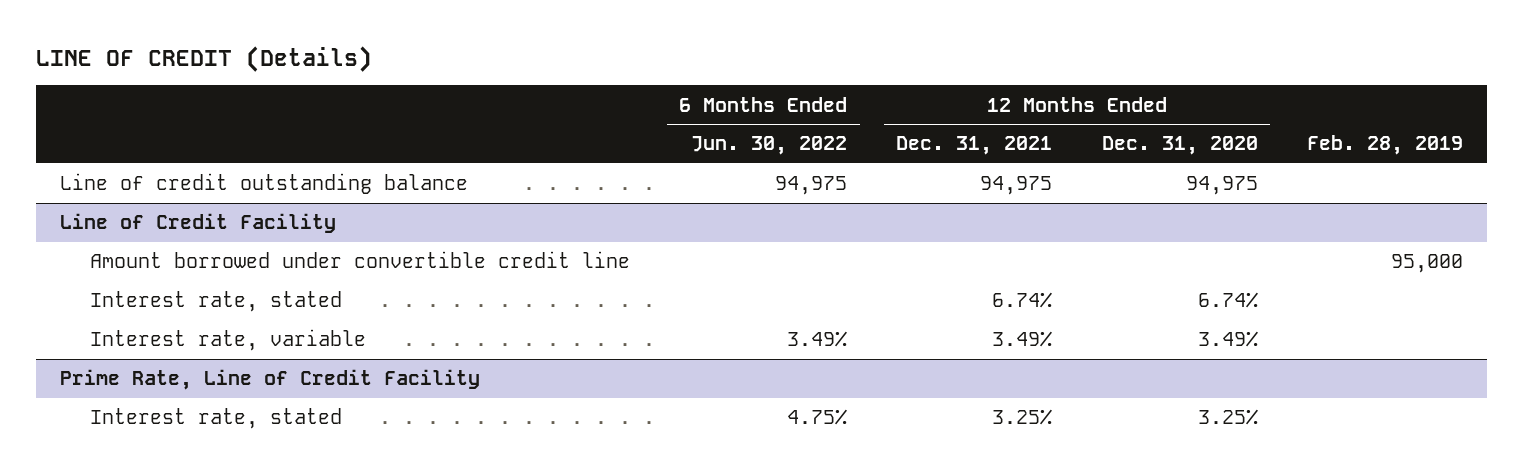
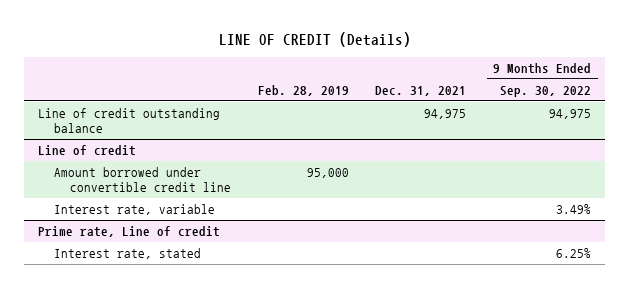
- | 6 Months Ended Jun. 30, 2022 | 12 Months Ended Dec. 31, 2021 | 12 Months Ended Dec. 31, 2020 | Feb. 28, 2019
+ | Feb. 28, 2019 | Dec. 31, 2021 | 9 Months Ended Sep. 30, 2022
- Line of Credit Facility
+ Line of credit
- Interest rate, stated | | 6.74% | 6.74% |
- Prime Rate, Line of Credit Facility
+ Prime rate, Line of credit

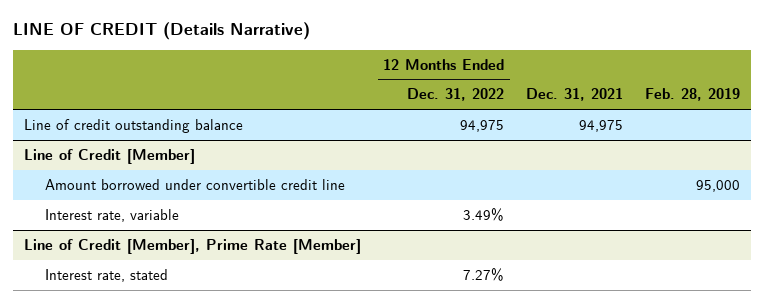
- LINE OF CREDIT (Details)
+ LINE OF CREDIT (Details Narrative)
- | Feb. 28, 2019 | Dec. 31, 2021 | 9 Months Ended Sep. 30, 2022
+ | 12 Months Ended Dec. 31, 2022 | Dec. 31, 2021 | Feb. 28, 2019
- Line of credit
+ Line of Credit [Member]
- Prime rate, Line of credit
+ Line of Credit [Member], Prime Rate [Member]

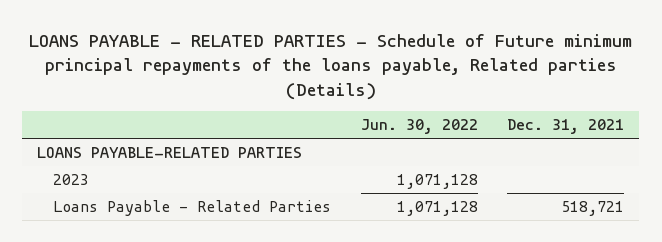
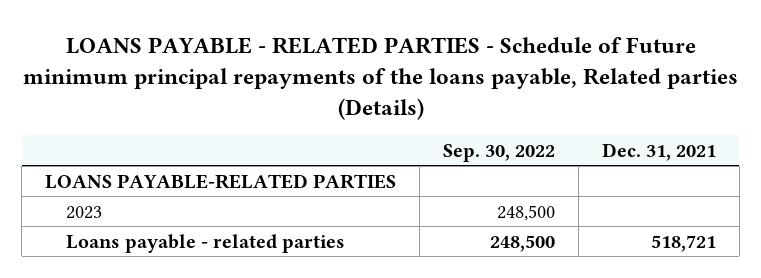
- | Jun. 30, 2022 | Dec. 31, 2021
+ | Sep. 30, 2022 | Dec. 31, 2021
- Loans Payable - Related Parties | 1,071,128 | 518,721
+ Loans payable - related parties | 248,500 | 518,721

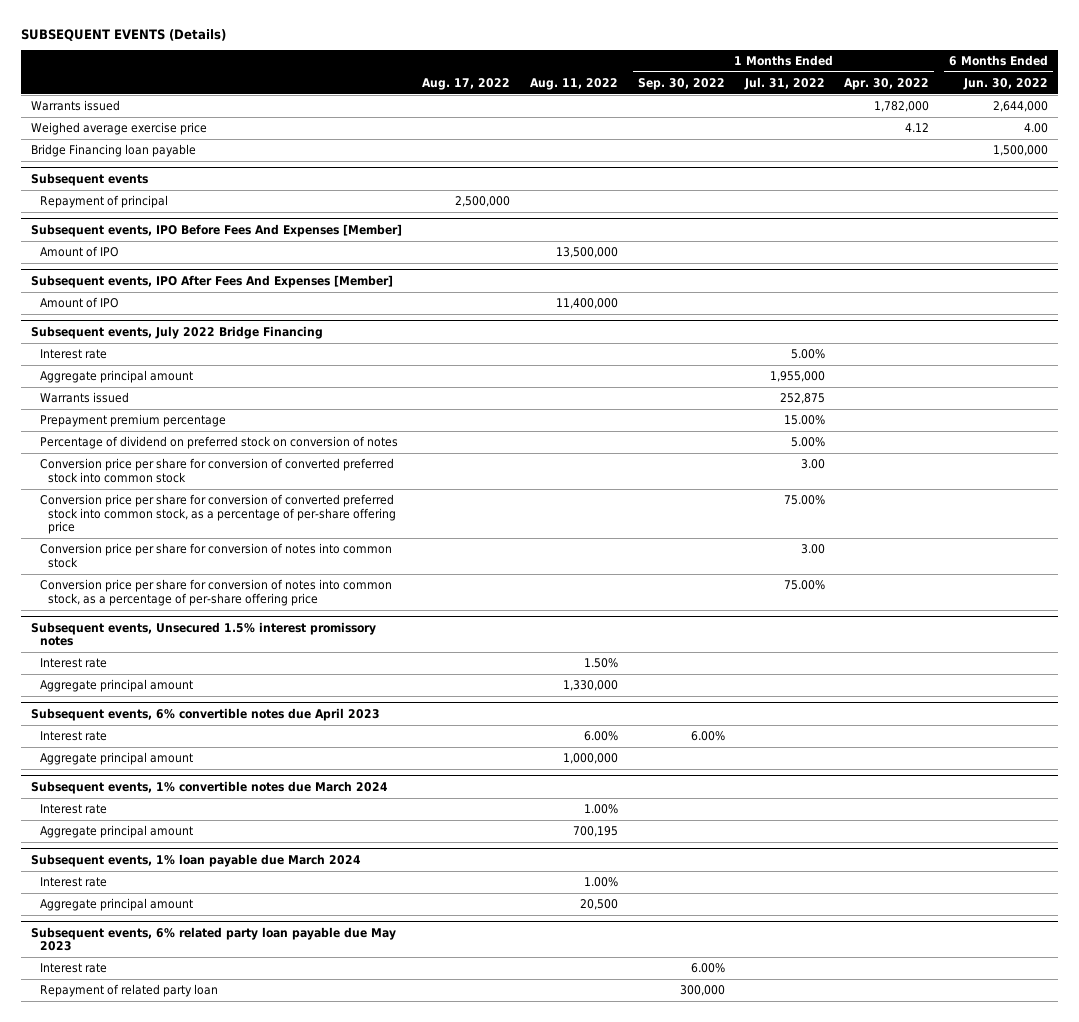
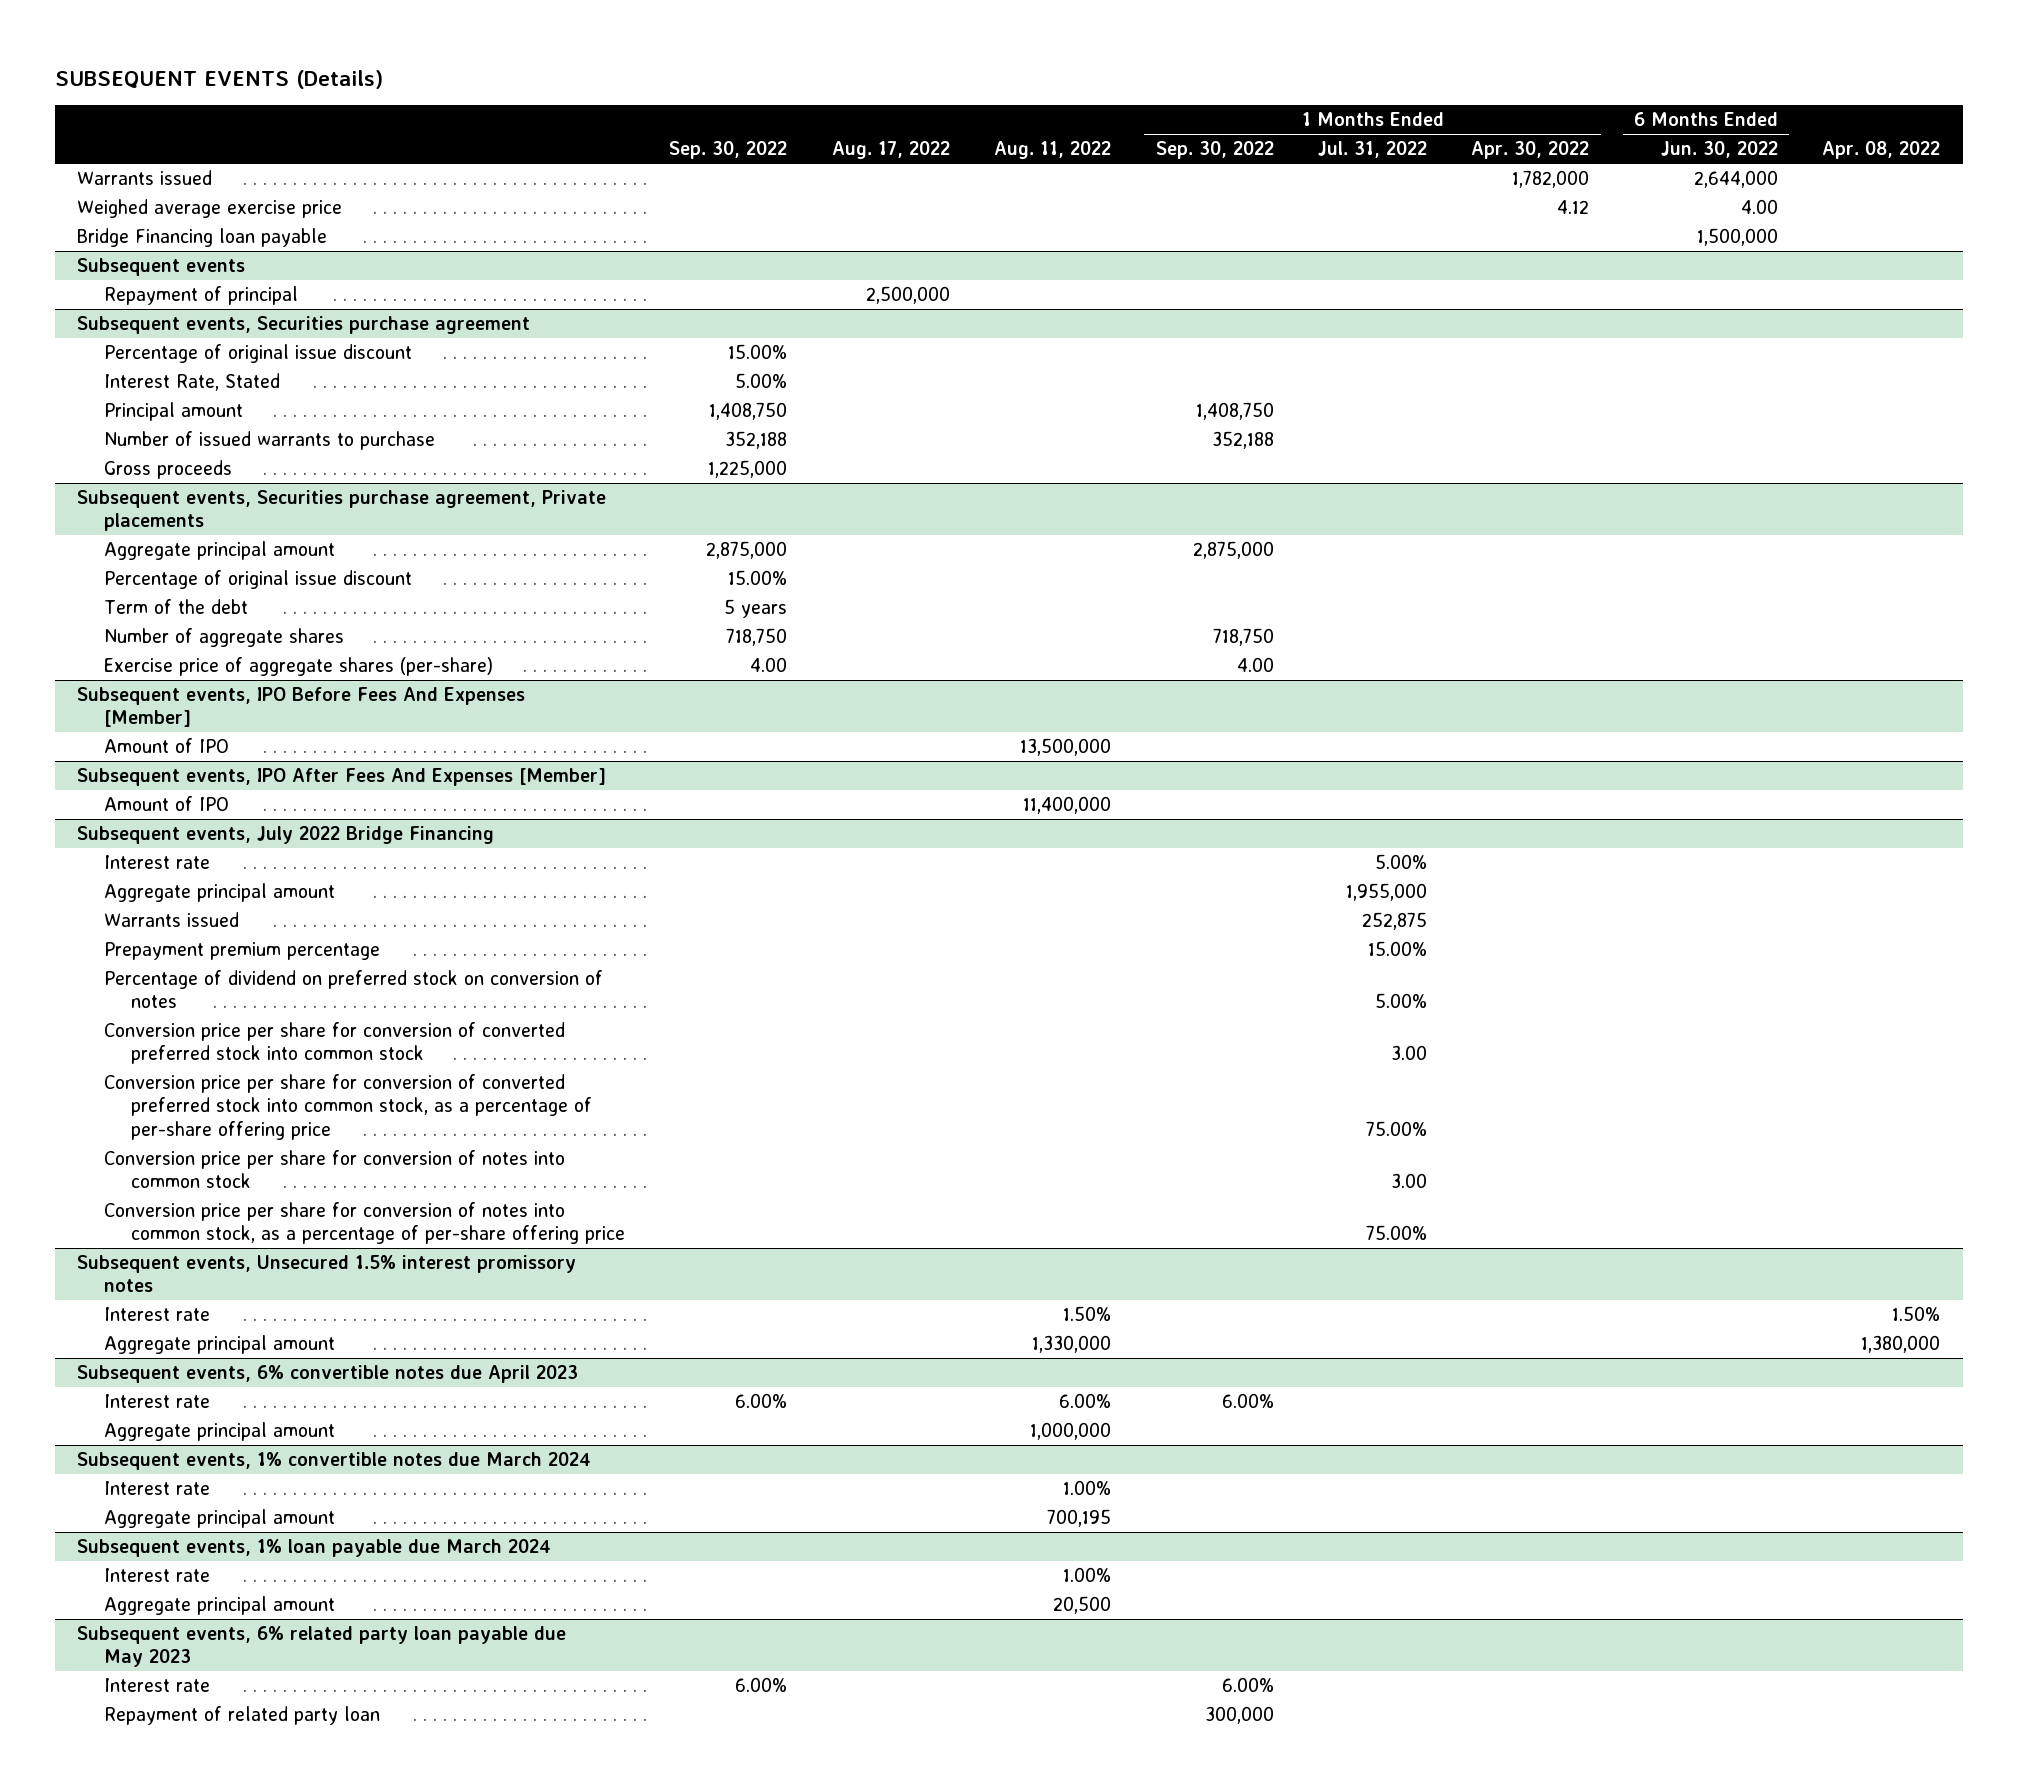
- | Aug. 17, 2022 | Aug. 11, 2022 | 1 Months Ended Sep. 30, 2022 | 1 Months Ended Jul. 31, 2022 | 1 Months Ended Apr. 30, 2022 | 6 Months Ended Jun. 30, 2022
+ | Sep. 30, 2022 | Aug. 17, 2022 | Aug. 11, 2022 | 1 Months Ended Sep. 30, 2022 | 1 Months Ended Jul. 31, 2022 | 1 Months Ended Apr. 30, 2022 | 6 Months Ended Jun. 30, 2022 | Apr. 08, 2022
+ Subsequent events, Securities purchase agreement
+ Percentage of original issue discount | 15.00% | | | | | | |
+ Interest Rate, Stated | 5.00% | | | | | | |
+ Principal amount | 1,408,750 | | | 1,408,750 | | | |
+ Number of issued warrants to purchase | 352,188 | | | 352,188 | | | |
+ Gross proceeds | 1,225,000 | | | | | | |
+ Subsequent events, Securities purchase agreement, Private placements
+ Aggregate principal amount | 2,875,000 | | | 2,875,000 | | | |
+ Percentage of original issue discount | 15.00% | | | | | | |
+ Term of the debt | 5 years | | | | | | |
+ Number of aggregate shares | 718,750 | | | 718,750 | | | |
+ Exercise price of aggregate shares (per-share) | 4.00 | | | 4.00 | | | |

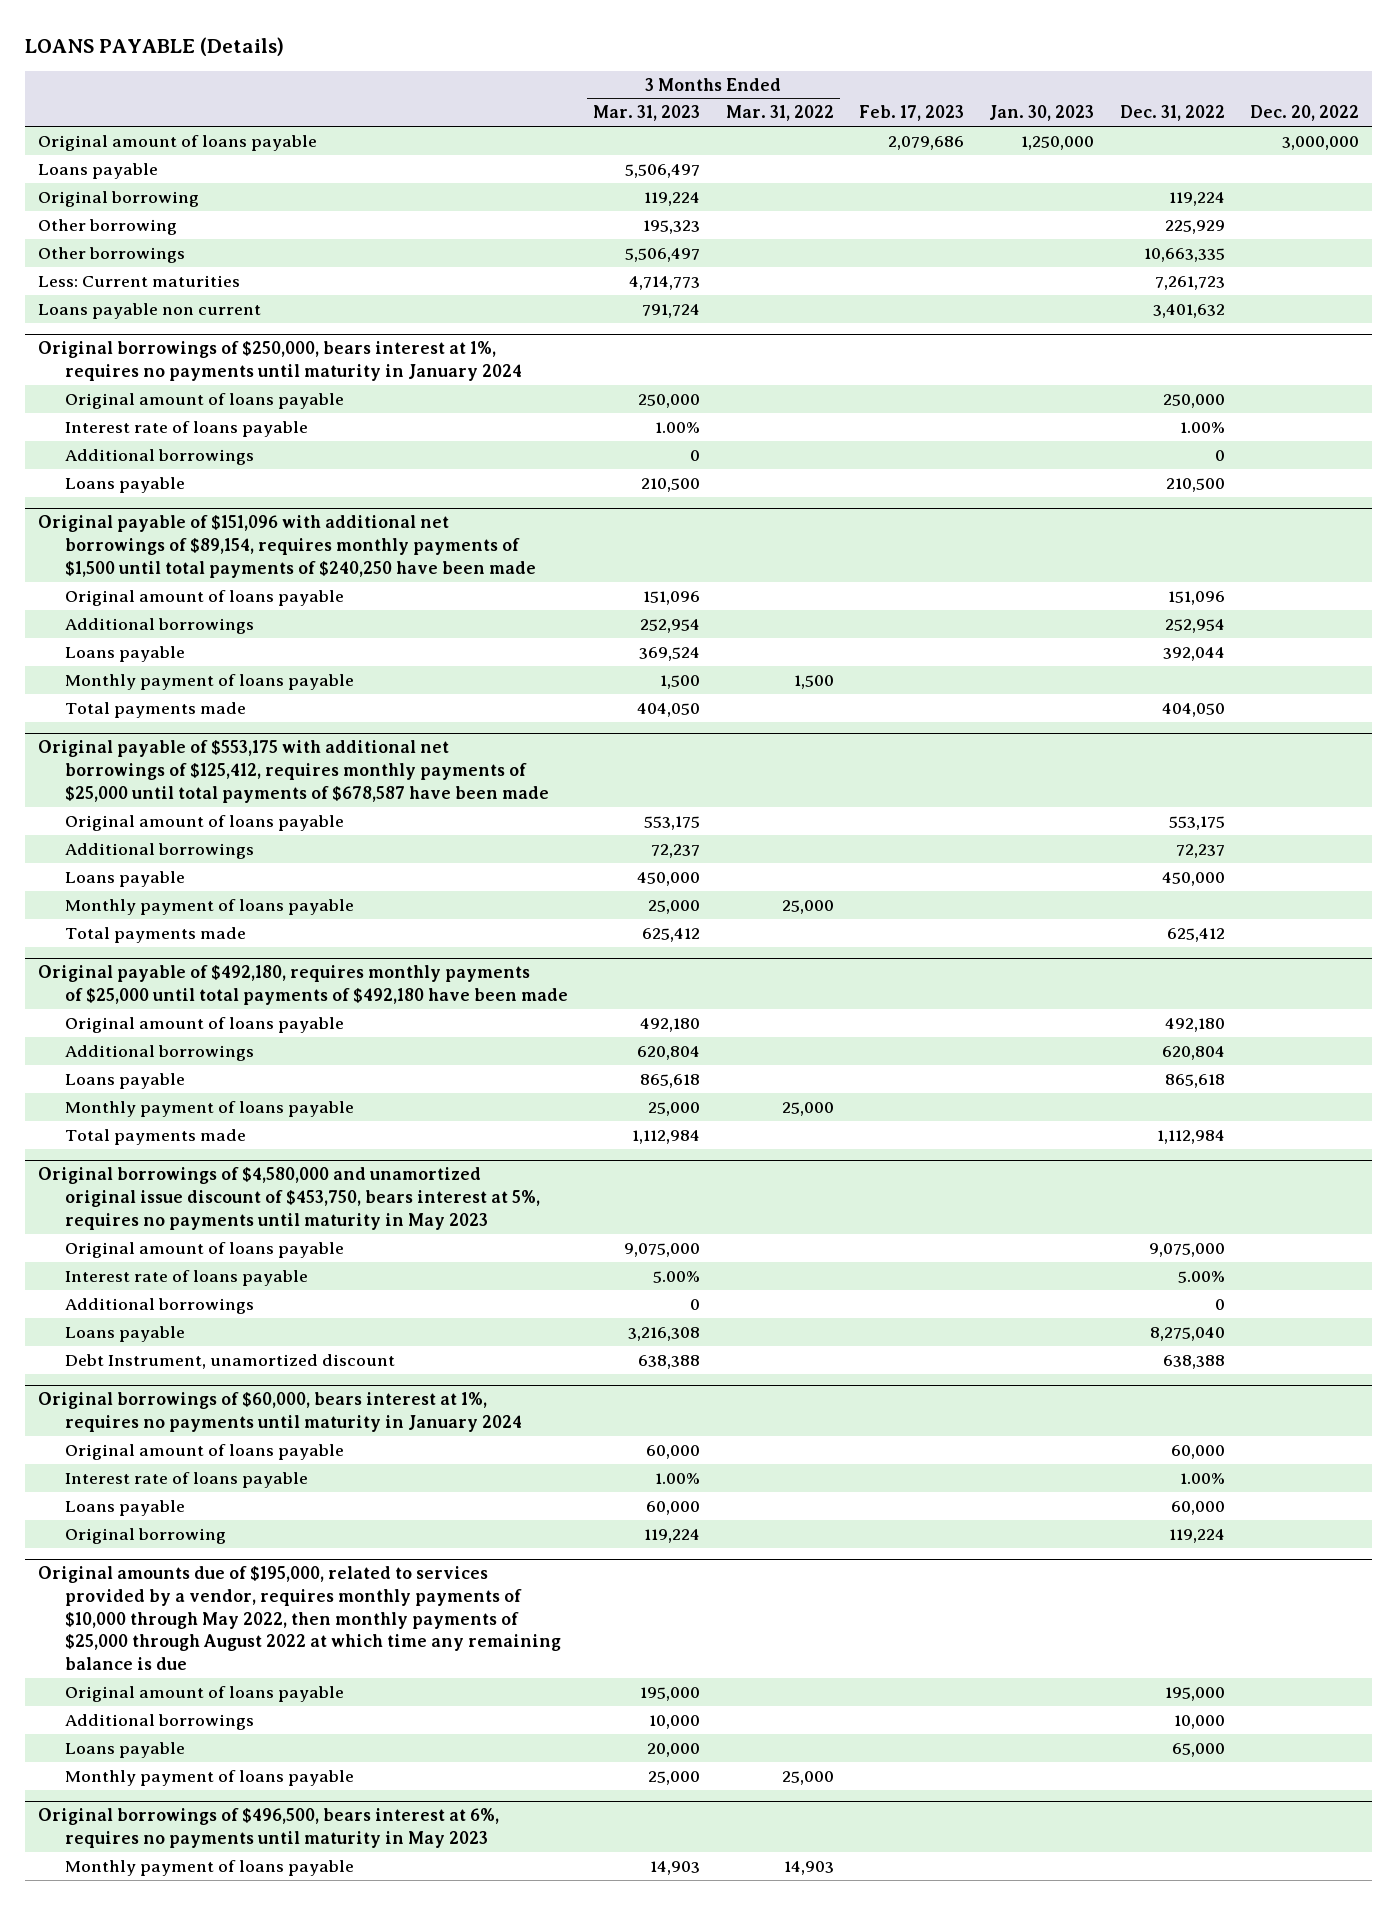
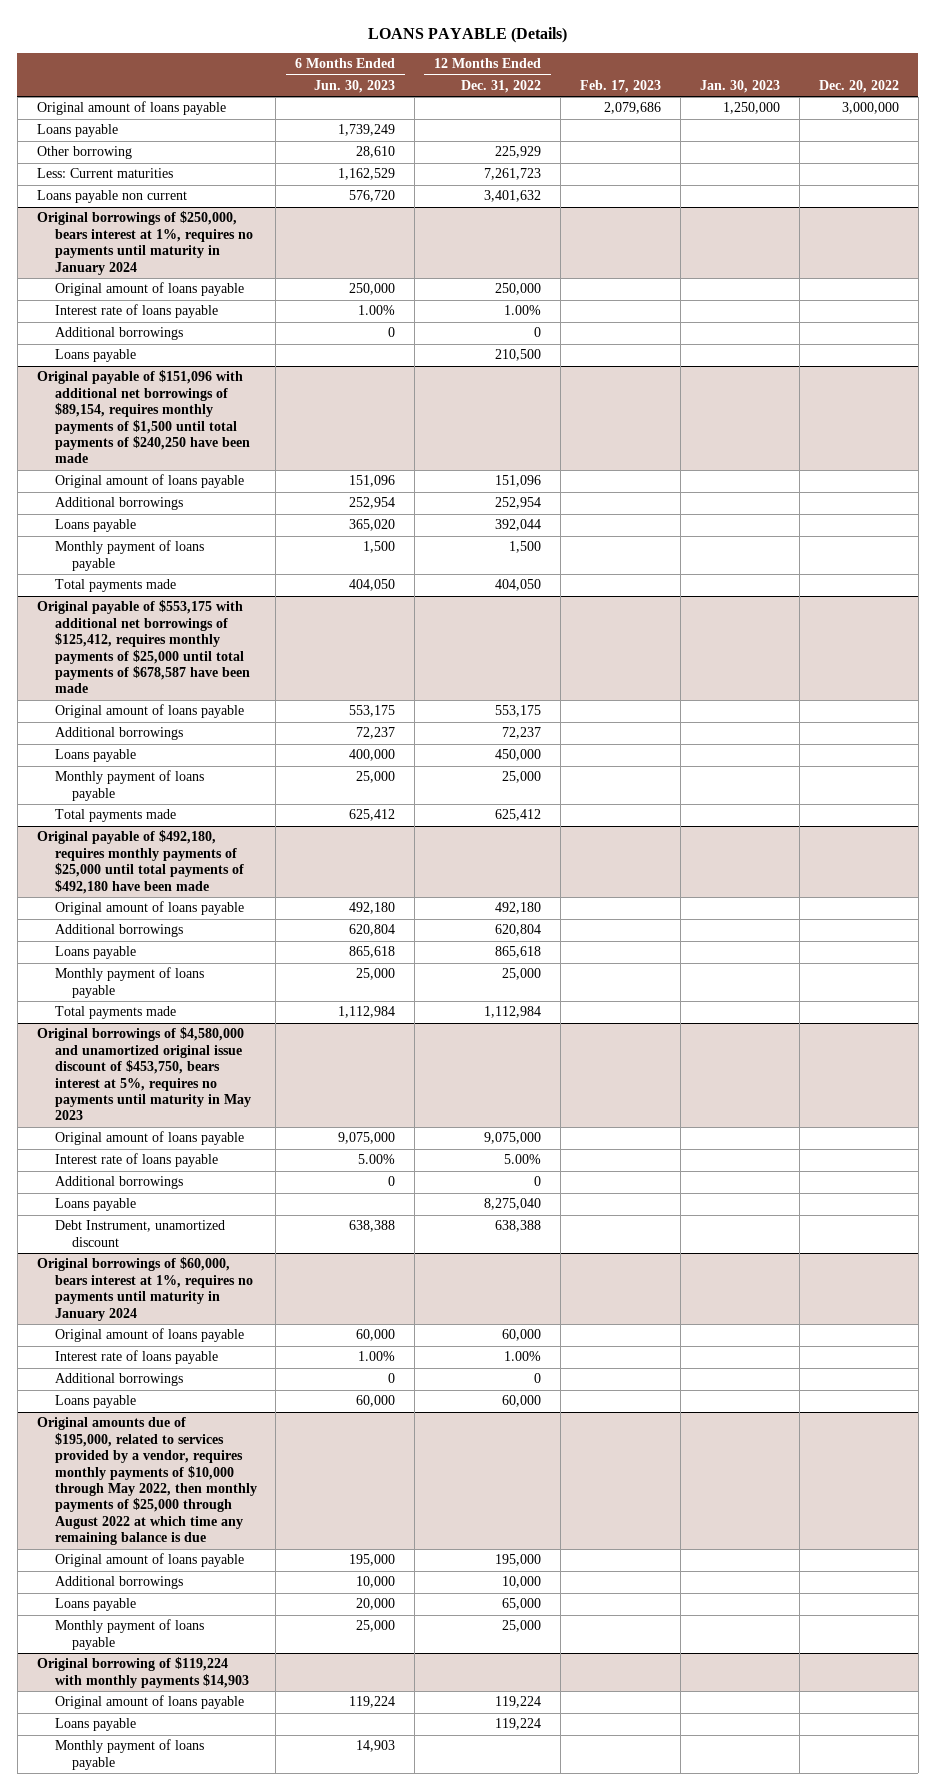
- | 3 Months Ended Mar. 31, 2023 | 3 Months Ended Mar. 31, 2022 | Feb. 17, 2023 | Jan. 30, 2023 | Dec. 31, 2022 | Dec. 20, 2022
+ | 6 Months Ended Jun. 30, 2023 | 12 Months Ended Dec. 31, 2022 | Feb. 17, 2023 | Jan. 30, 2023 | Dec. 20, 2022
- Original borrowing | 119,224 | | | | 119,224 |
- Other borrowings | 5,506,497 | | | | 10,663,335 |
@ Original borrowings of $60,000, bears interest at 1%, requires no payments until maturity in January 2024
+ Additional borrowings | 0 | 0 | | |
- Original borrowing | 119,224 | | | | 119,224 |
- Original borrowings of $496,500, bears interest at 6%, requires no payments until maturity in May 2023
+ Original borrowing of $119,224 with monthly payments $14,903
+ Original amount of loans payable | 119,224 | 119,224 | | |
+ Loans payable | | 119,224 | | |

